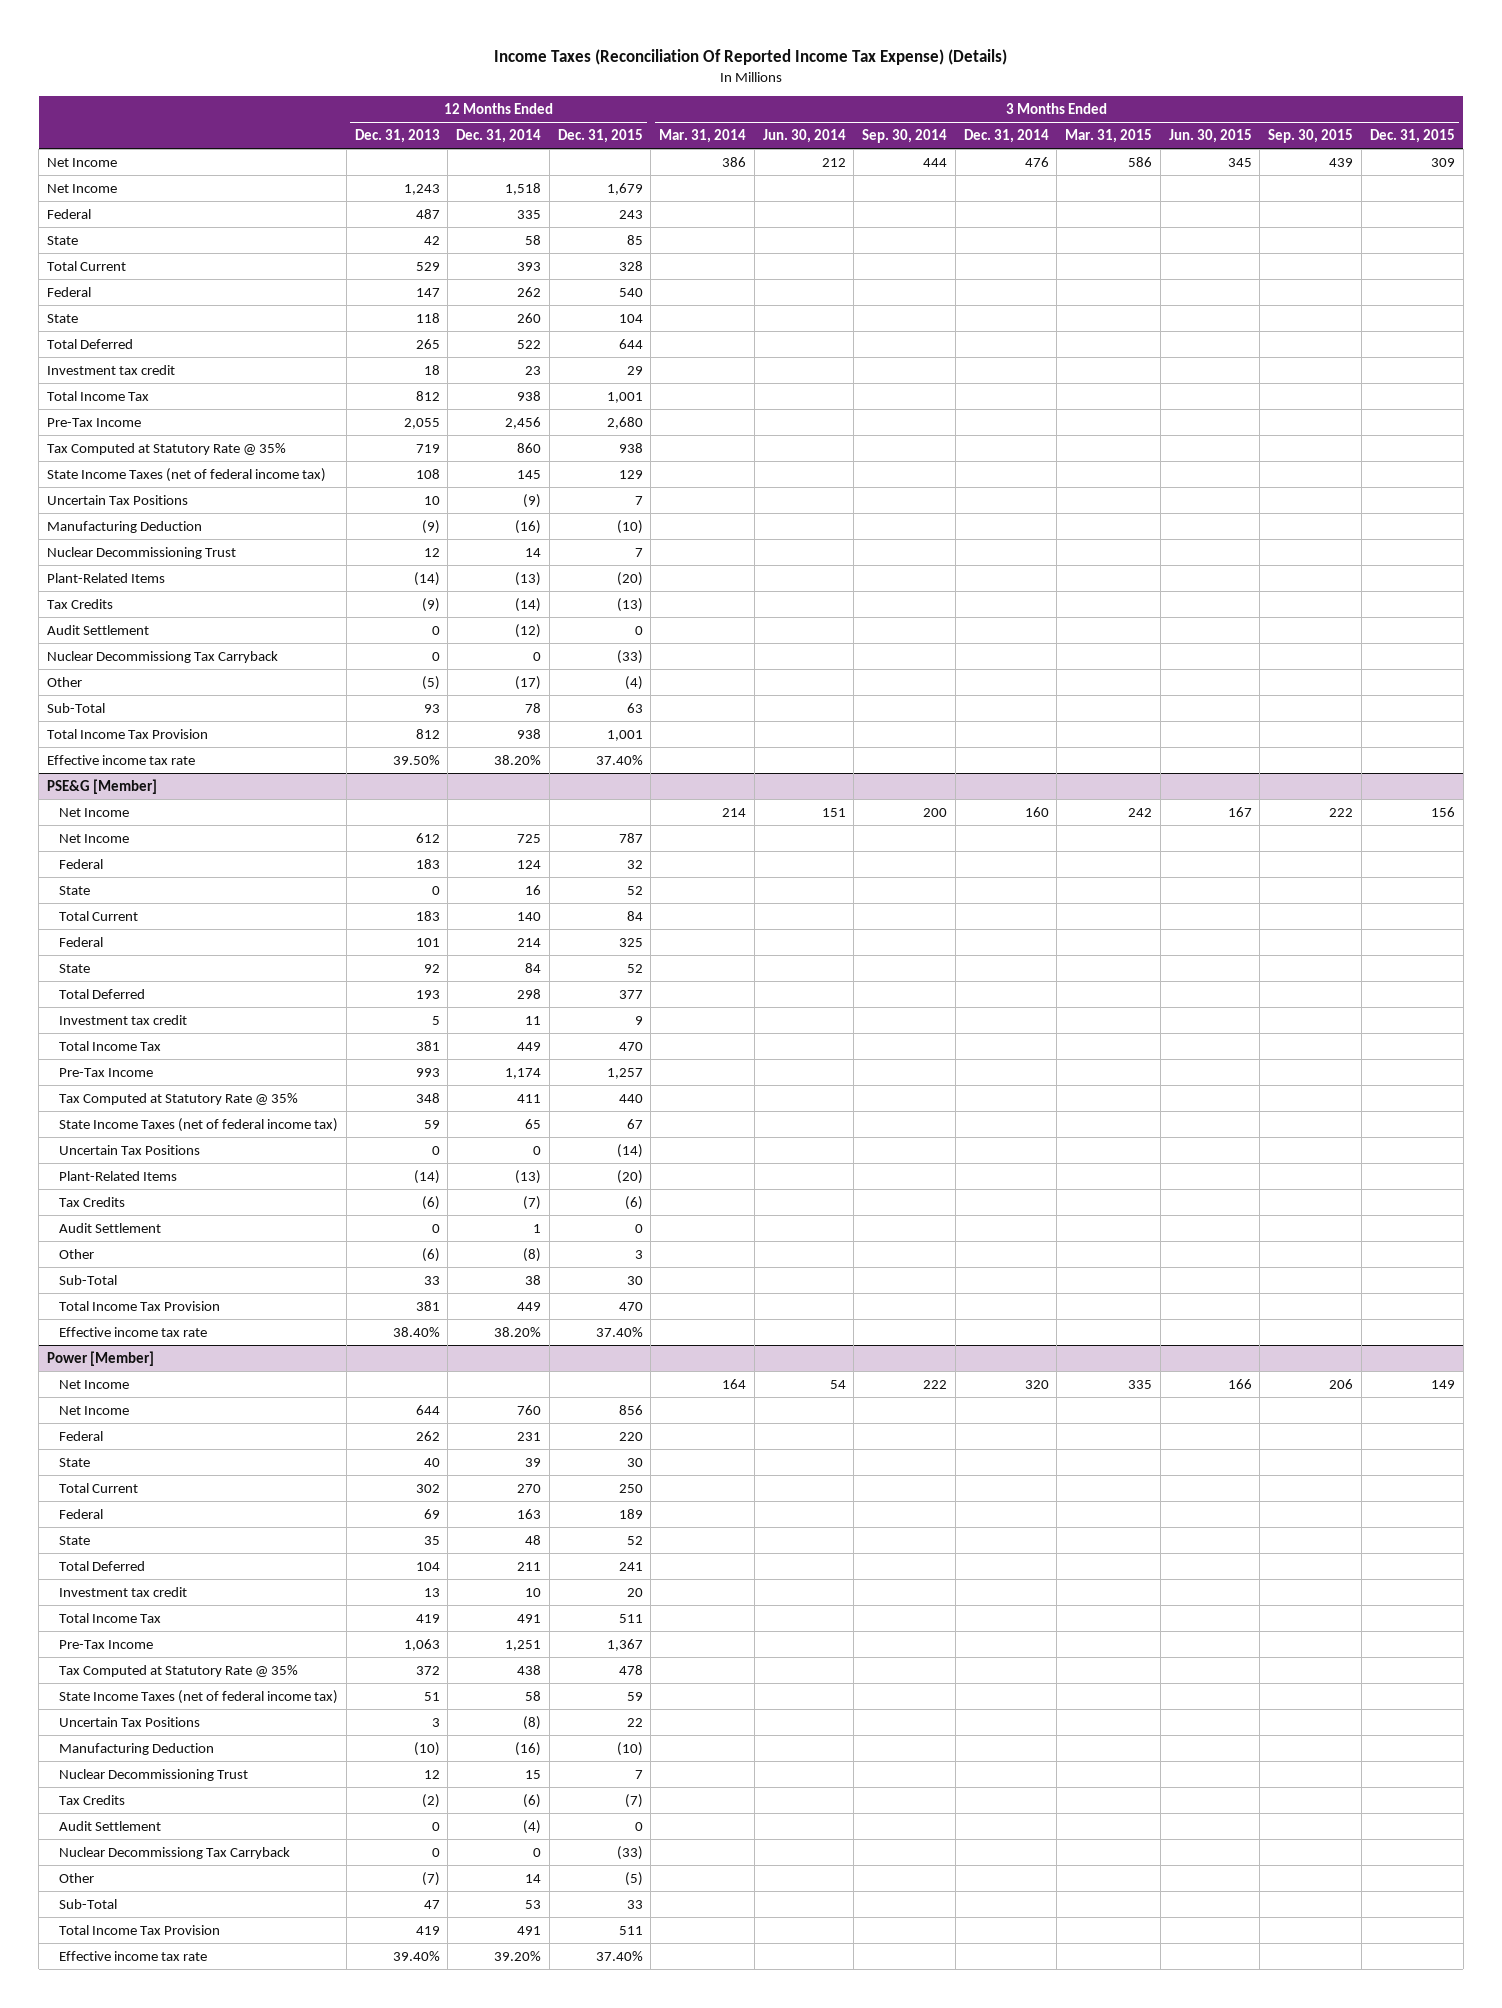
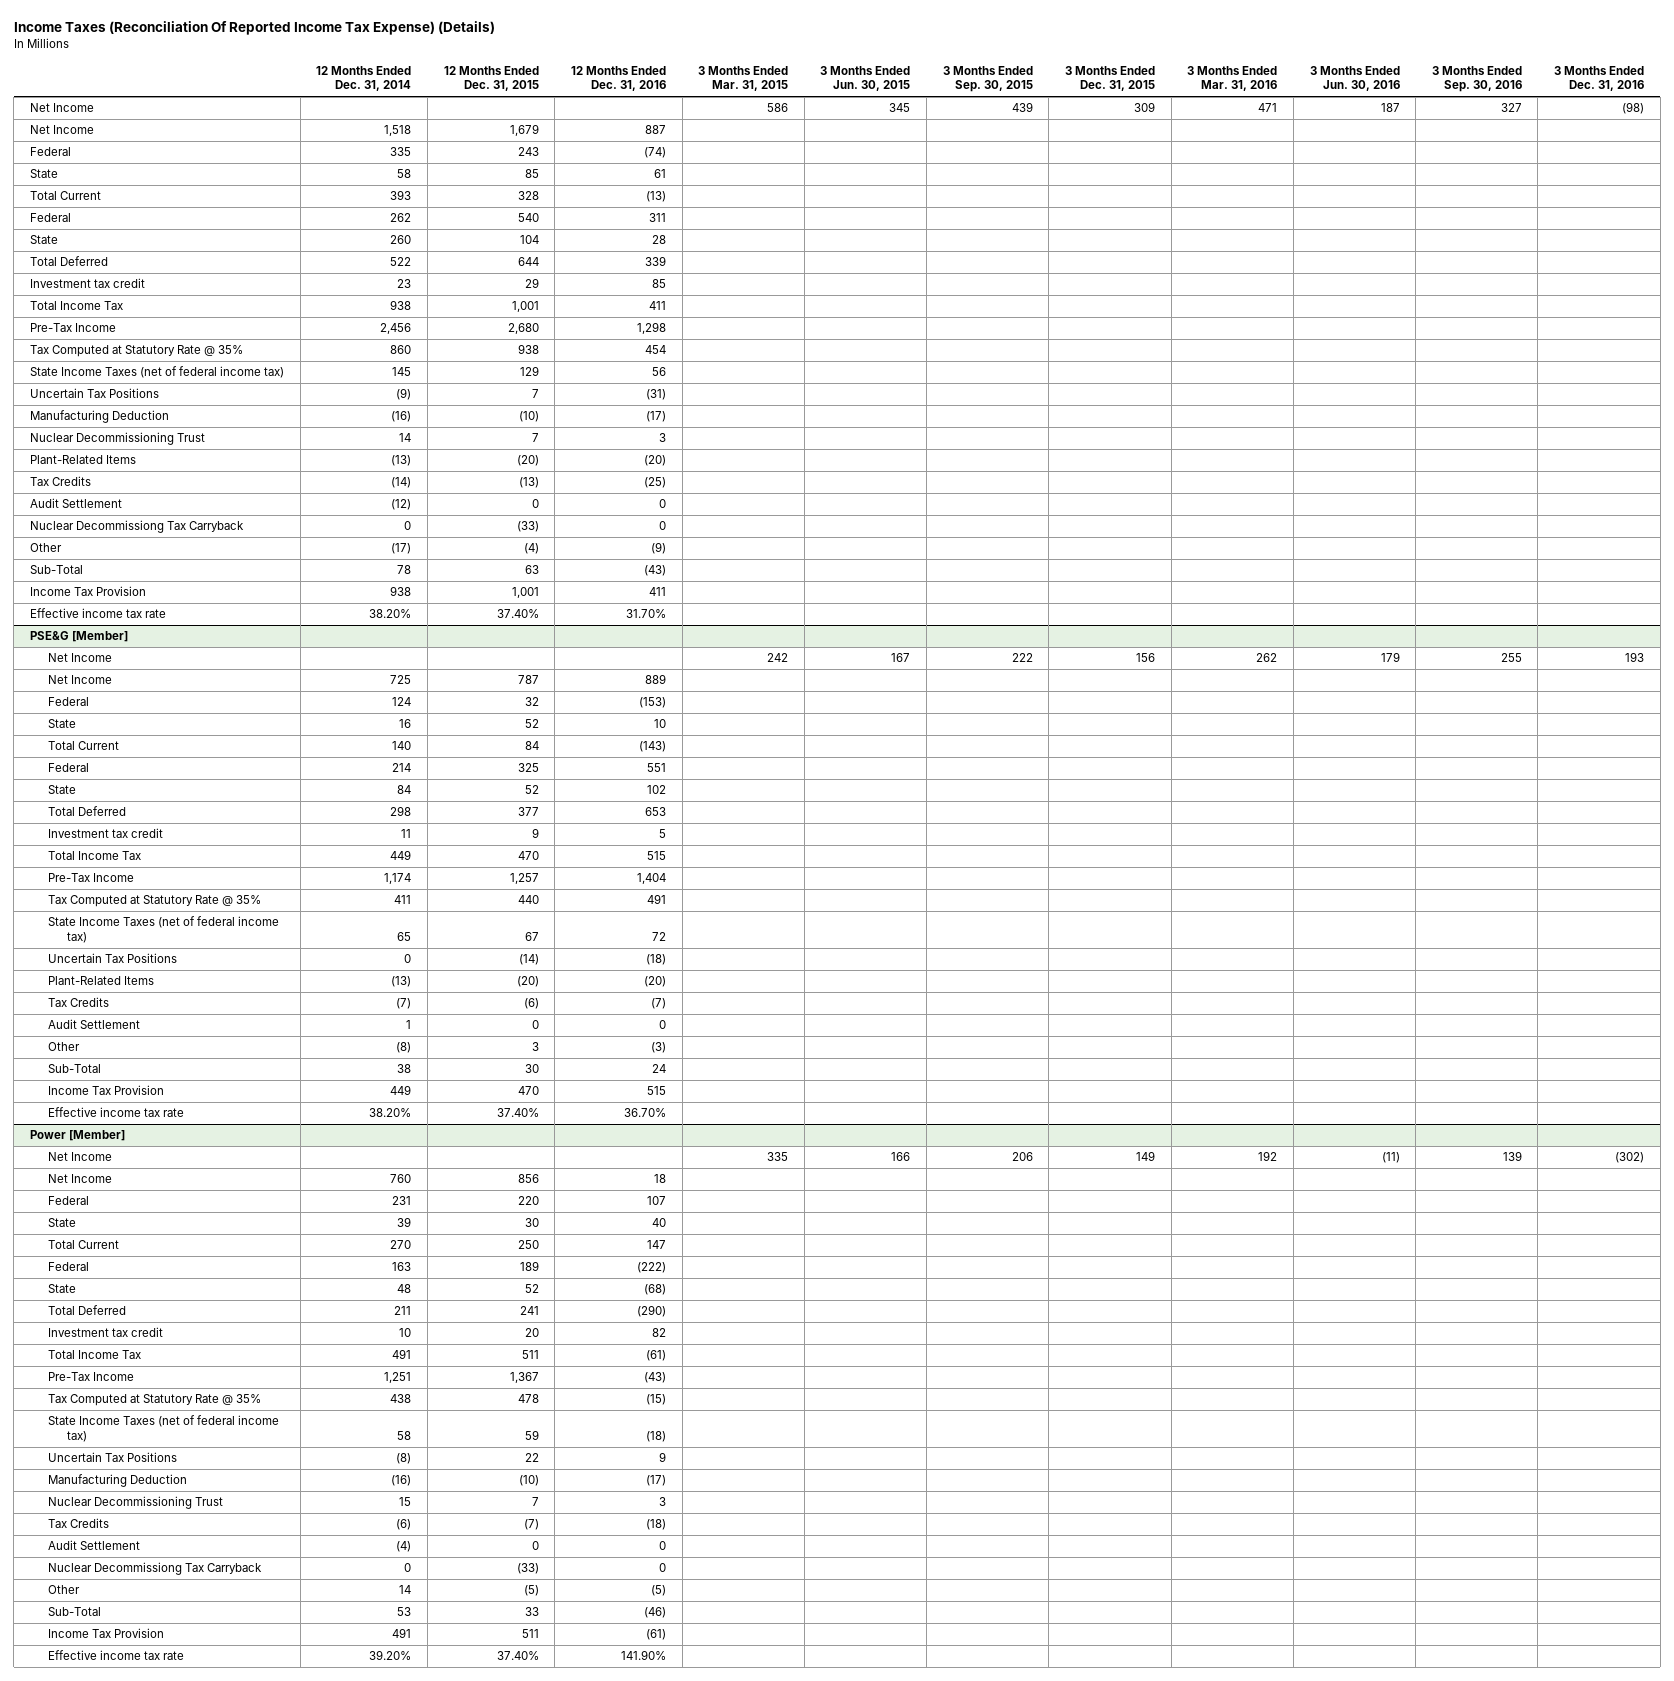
- | 12 Months Ended Dec. 31, 2013 | 12 Months Ended Dec. 31, 2014 | 12 Months Ended Dec. 31, 2015 | 3 Months Ended Mar. 31, 2014 | 3 Months Ended Jun. 30, 2014 | 3 Months Ended Sep. 30, 2014 | 3 Months Ended Dec. 31, 2014 | 3 Months Ended Mar. 31, 2015 | 3 Months Ended Jun. 30, 2015 | 3 Months Ended Sep. 30, 2015 | 3 Months Ended Dec. 31, 2015
+ | 12 Months Ended Dec. 31, 2014 | 12 Months Ended Dec. 31, 2015 | 12 Months Ended Dec. 31, 2016 | 3 Months Ended Mar. 31, 2015 | 3 Months Ended Jun. 30, 2015 | 3 Months Ended Sep. 30, 2015 | 3 Months Ended Dec. 31, 2015 | 3 Months Ended Mar. 31, 2016 | 3 Months Ended Jun. 30, 2016 | 3 Months Ended Sep. 30, 2016 | 3 Months Ended Dec. 31, 2016
- Total Income Tax Provision | 812 | 938 | 1,001 | | | | | | | |
+ Income Tax Provision | 938 | 1,001 | 411 | | | | | | | |
@ PSE&G [Member]
- Total Income Tax Provision | 381 | 449 | 470 | | | | | | | |
+ Income Tax Provision | 449 | 470 | 515 | | | | | | | |
@ Power [Member]
- Total Income Tax Provision | 419 | 491 | 511 | | | | | | | |
+ Income Tax Provision | 491 | 511 | (61) | | | | | | | |

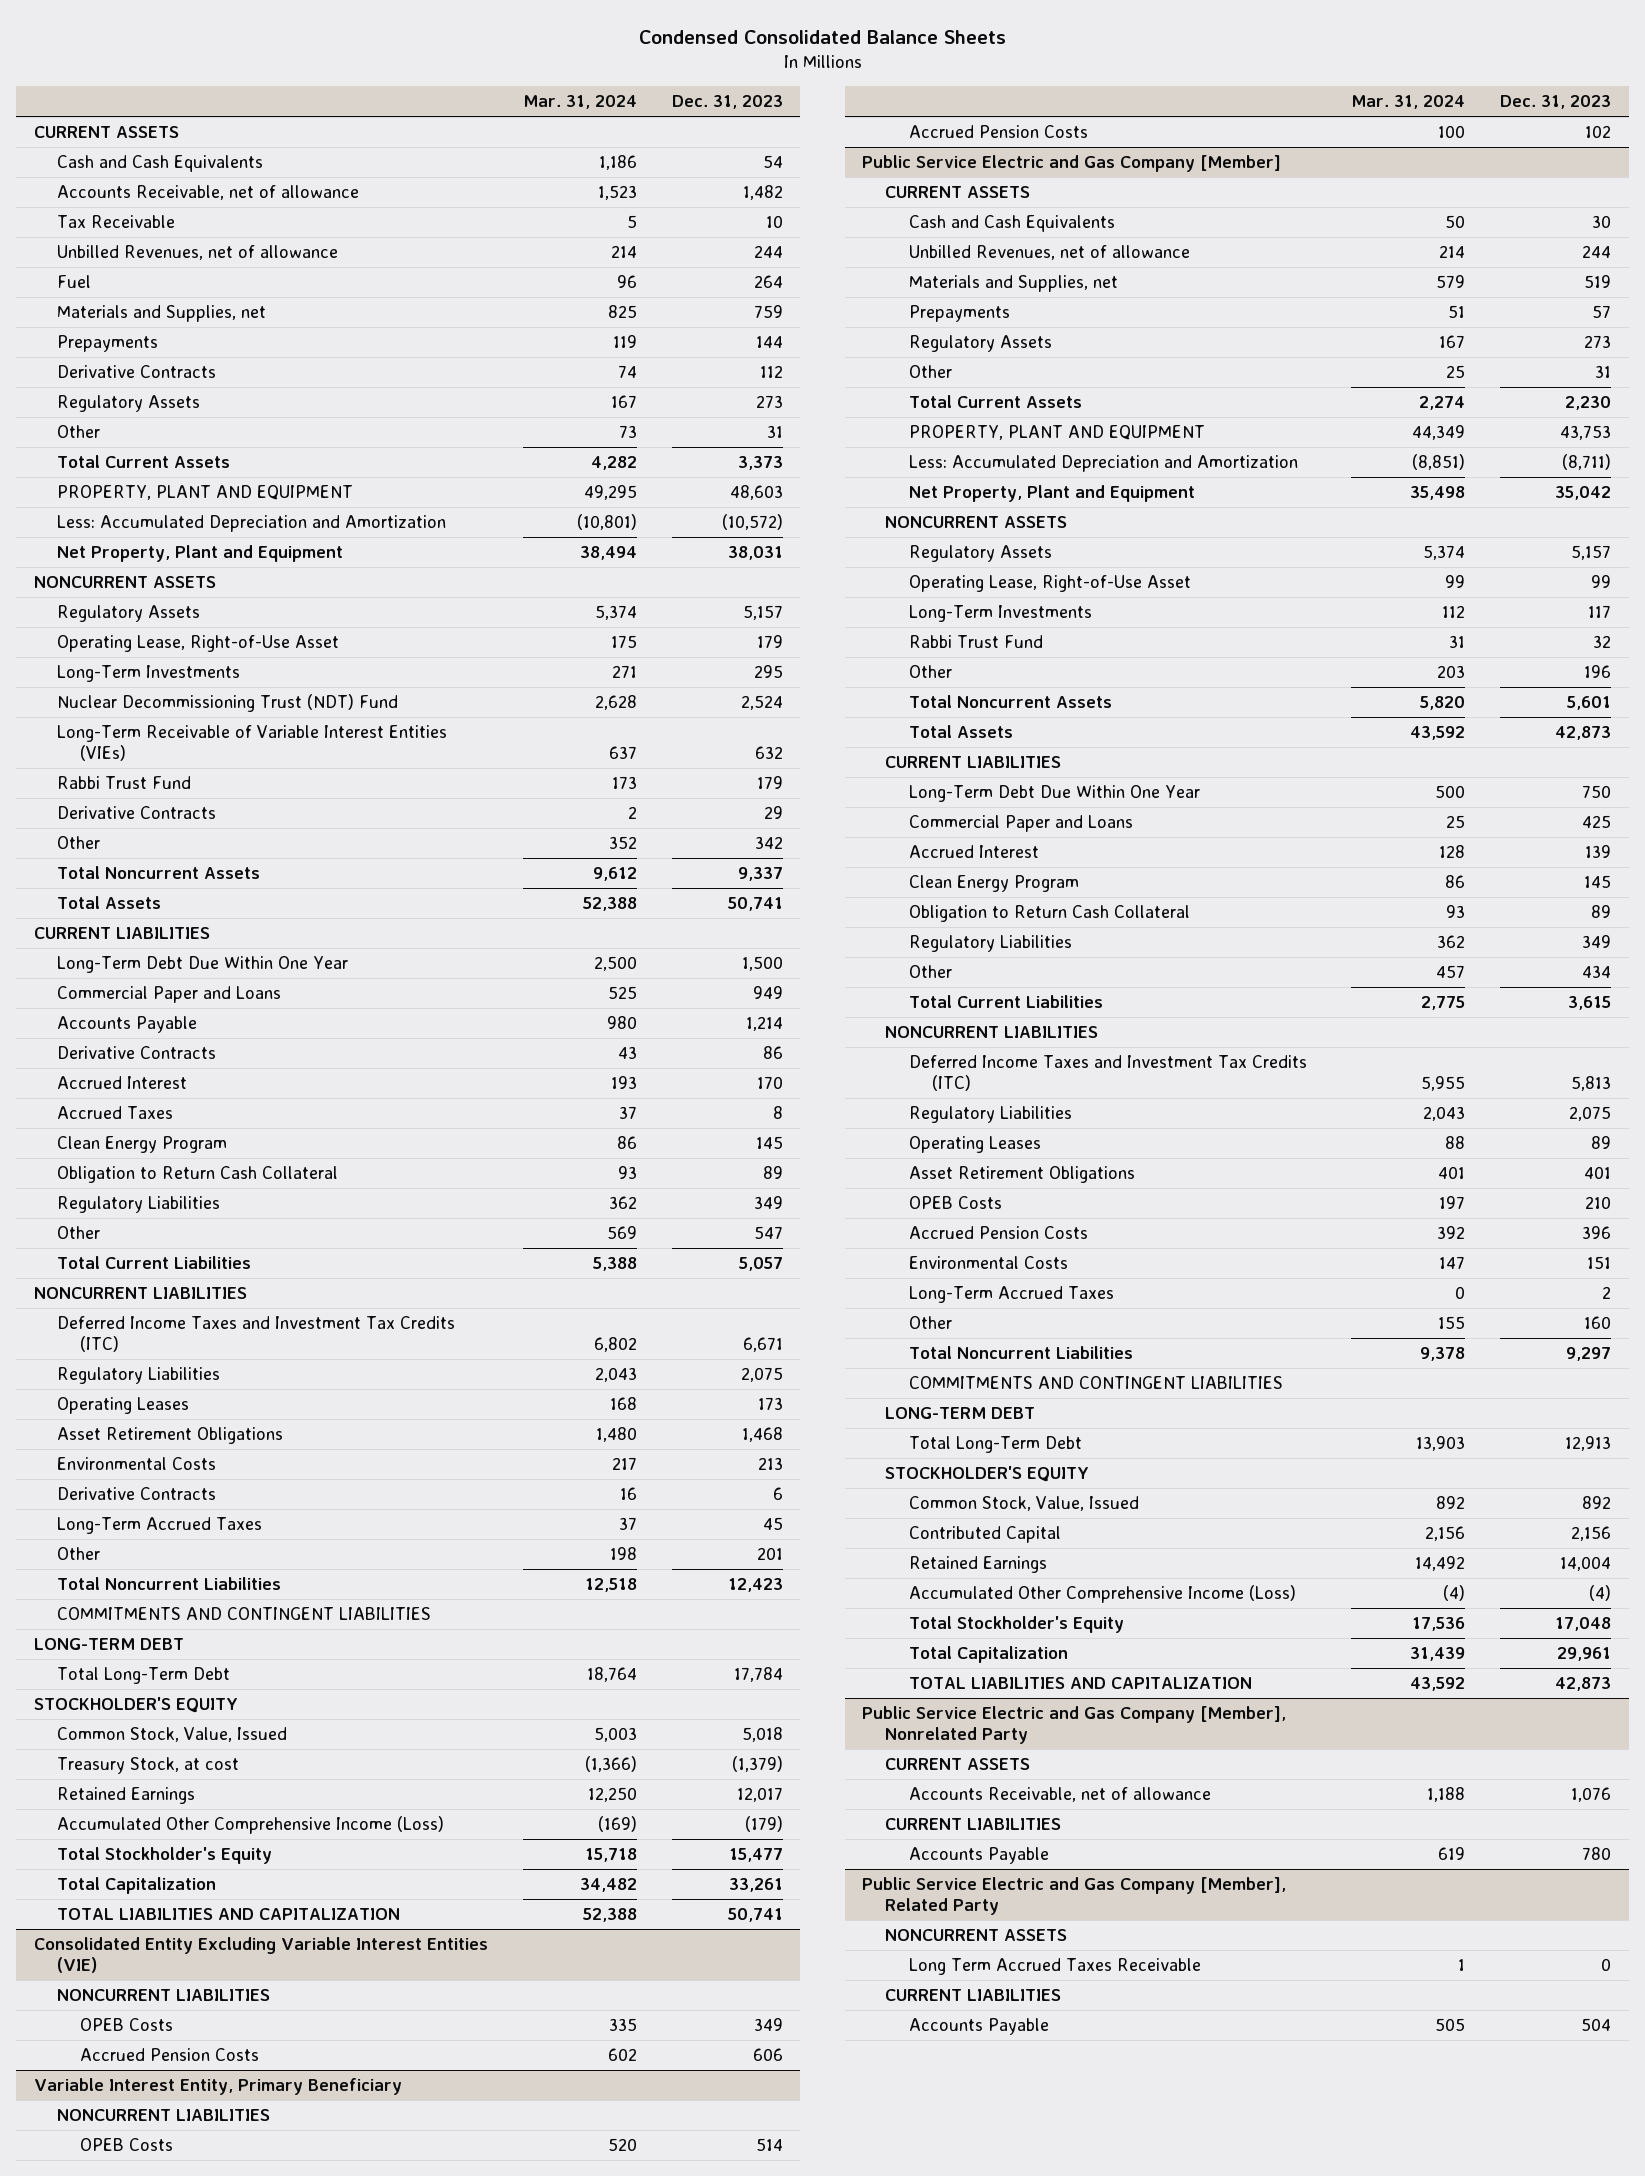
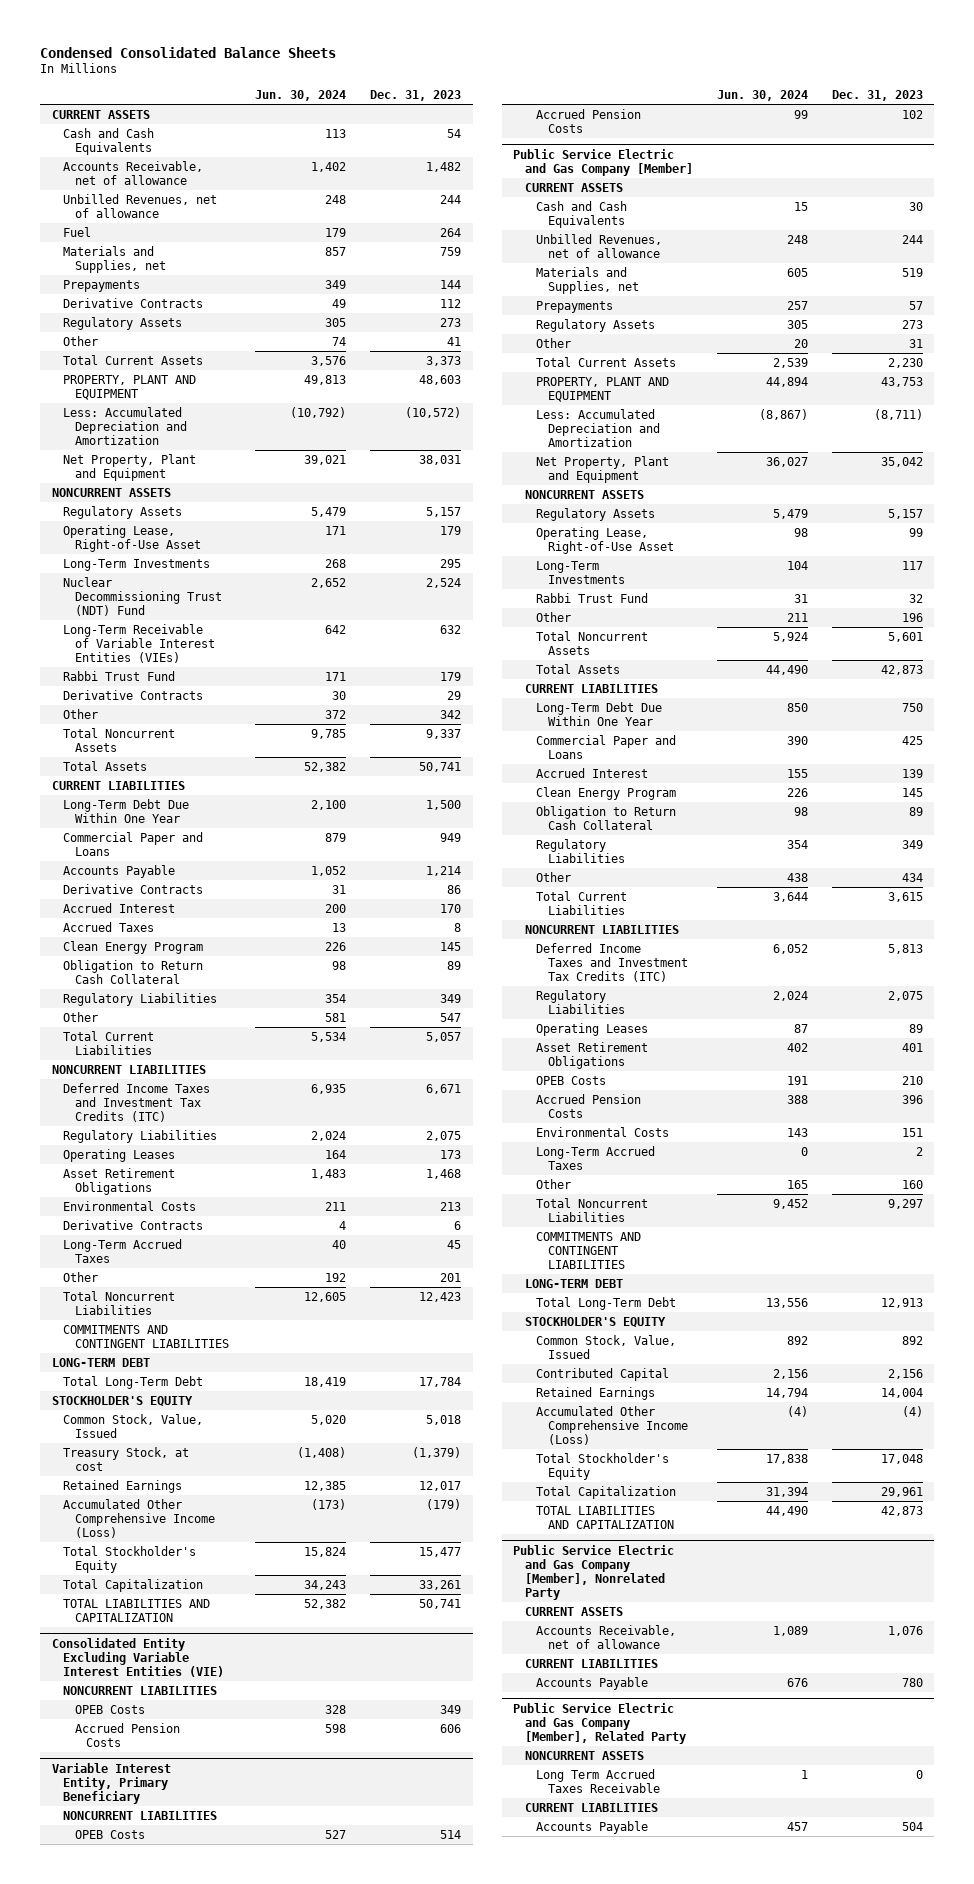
- | Mar. 31, 2024 | Dec. 31, 2023
+ | Jun. 30, 2024 | Dec. 31, 2023
- Tax Receivable | 5 | 10
- Other | 73 | 31
+ Other | 74 | 41

